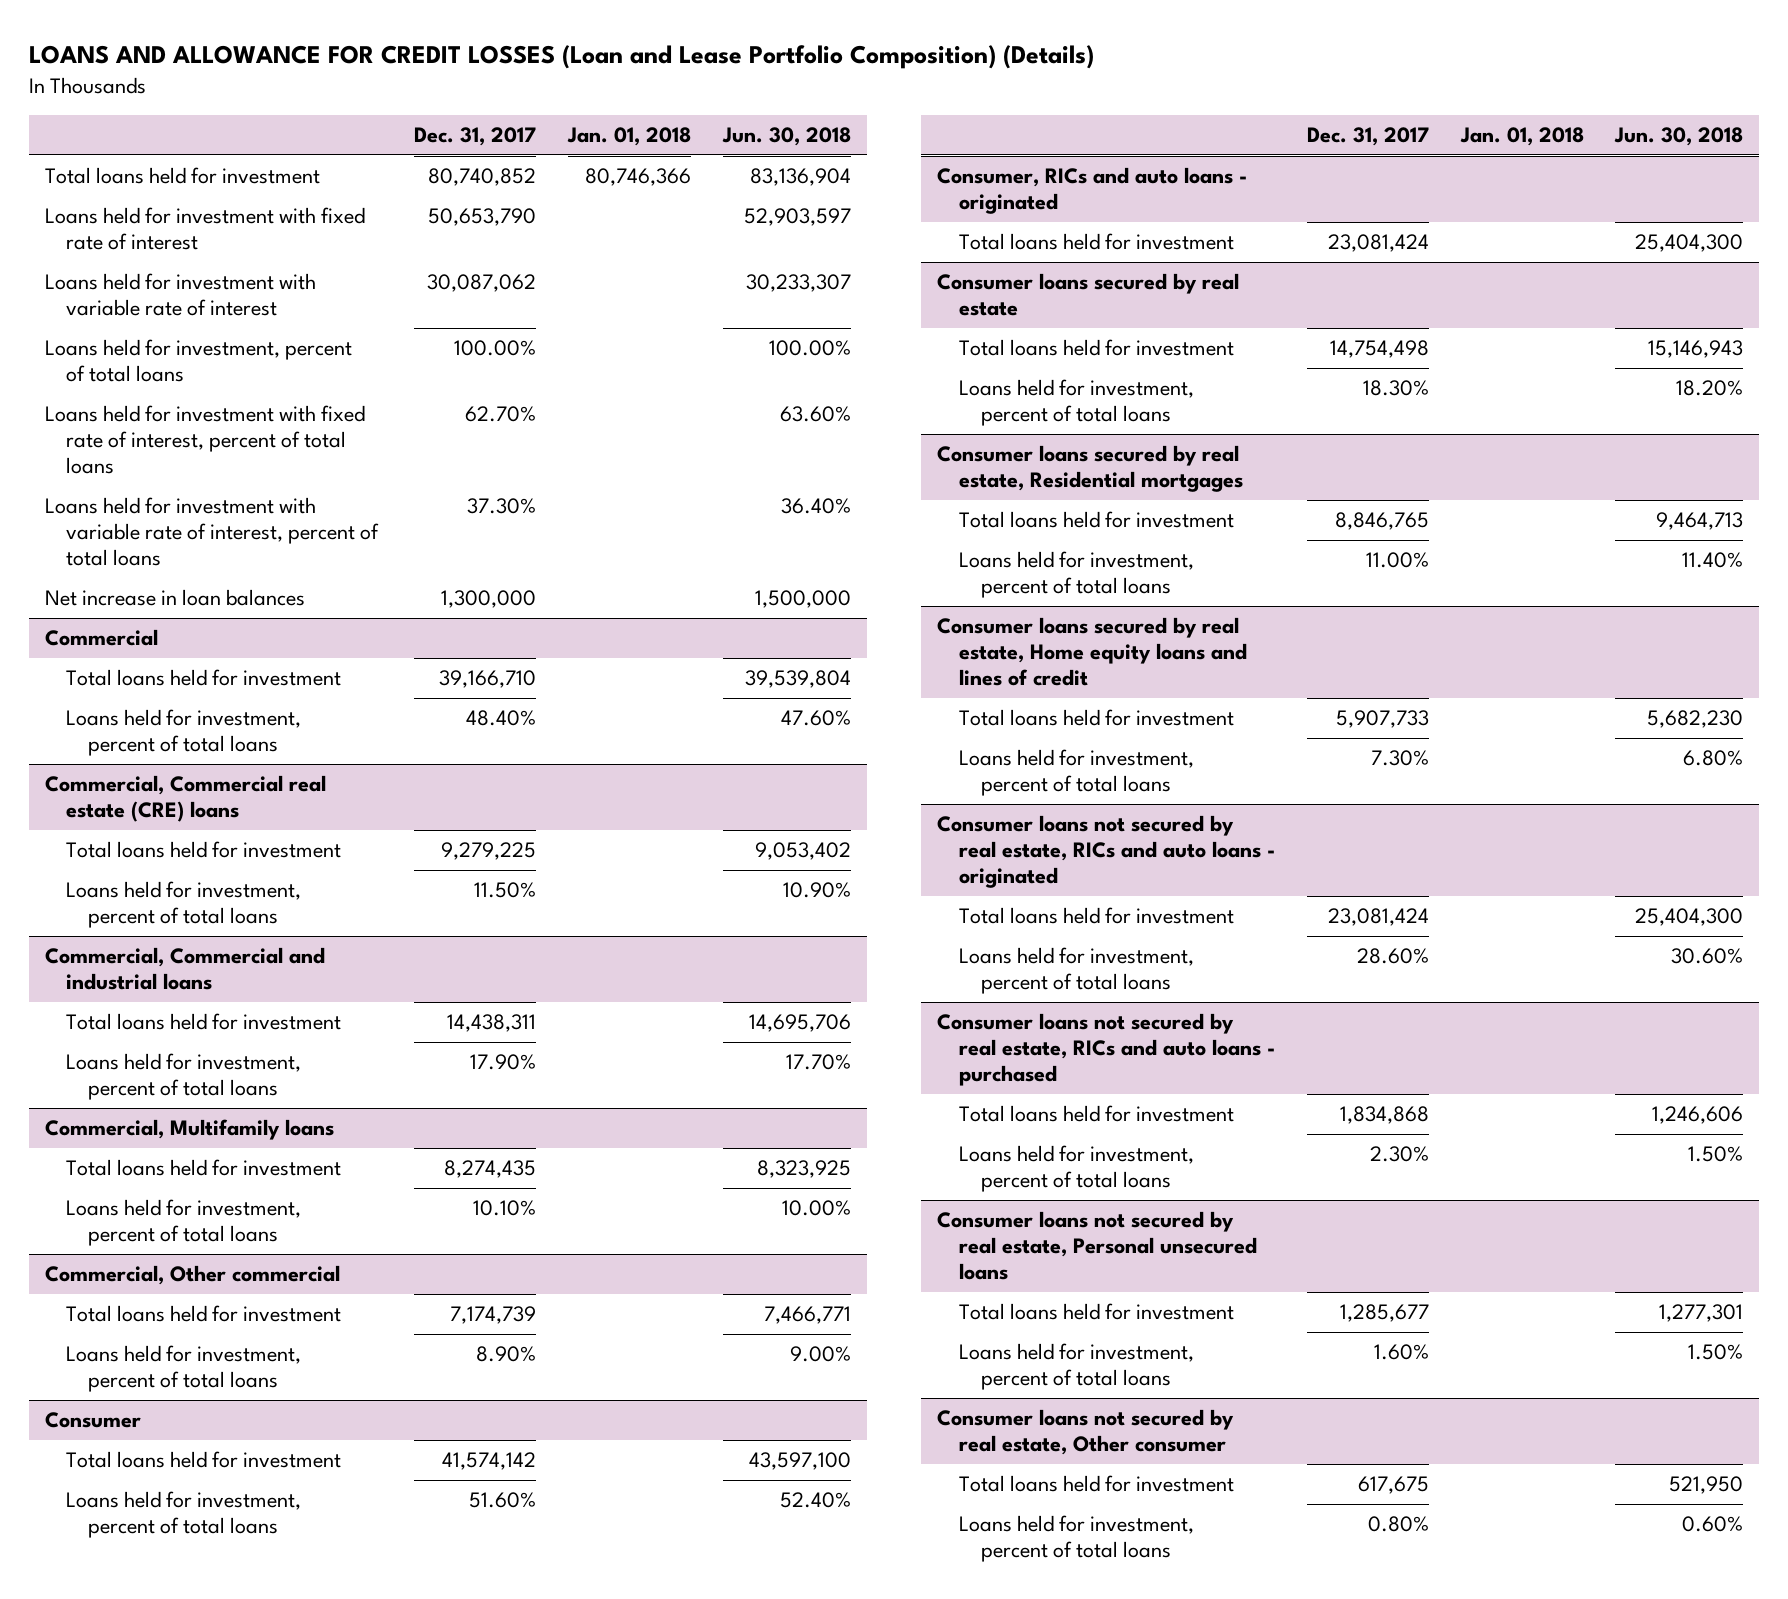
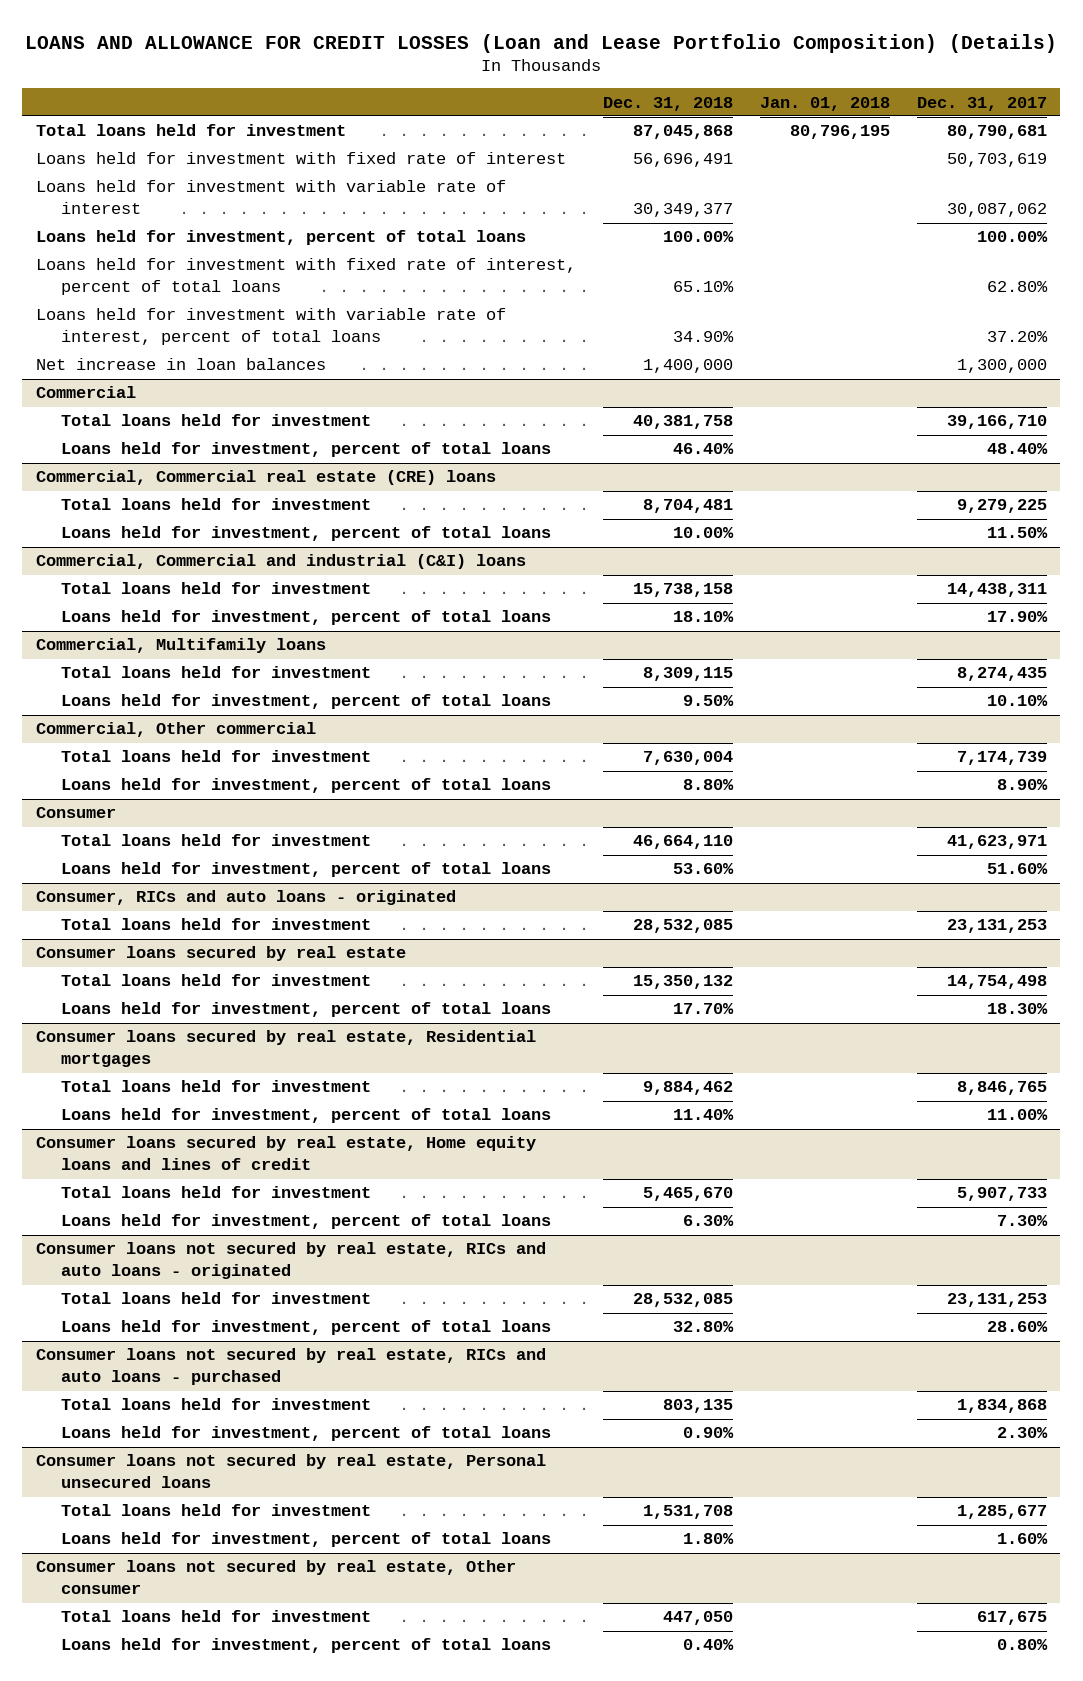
- | Dec. 31, 2017 | Jan. 01, 2018 | Jun. 30, 2018
+ | Dec. 31, 2018 | Jan. 01, 2018 | Dec. 31, 2017
- Total loans held for investment | 80,740,852 | 80,746,366 | 83,136,904
- Loans held for investment with fixed rate of interest | 50,653,790 | | 52,903,597
+ Total loans held for investment | 87,045,868 | 80,796,195 | 80,790,681
+ Loans held for investment with fixed rate of interest | 56,696,491 | | 50,703,619
- Loans held for investment with fixed rate of interest, percent of total loans | 62.70% | | 63.60%
- Loans held for investment with variable rate of interest, percent of total loans | 37.30% | | 36.40%
+ Loans held for investment with fixed rate of interest, percent of total loans | 65.10% | | 62.80%
+ Loans held for investment with variable rate of interest, percent of total loans | 34.90% | | 37.20%
- Commercial, Commercial and industrial loans
+ Commercial, Commercial and industrial (C&I) loans
@ Consumer
- Total loans held for investment | 41,574,142 | | 43,597,100
+ Total loans held for investment | 46,664,110 | | 41,623,971
@ Consumer, RICs and auto loans - originated
- Total loans held for investment | 23,081,424 | | 25,404,300
+ Total loans held for investment | 28,532,085 | | 23,131,253
@ Consumer loans not secured by real estate, RICs and auto loans - originated
- Total loans held for investment | 23,081,424 | | 25,404,300
+ Total loans held for investment | 28,532,085 | | 23,131,253

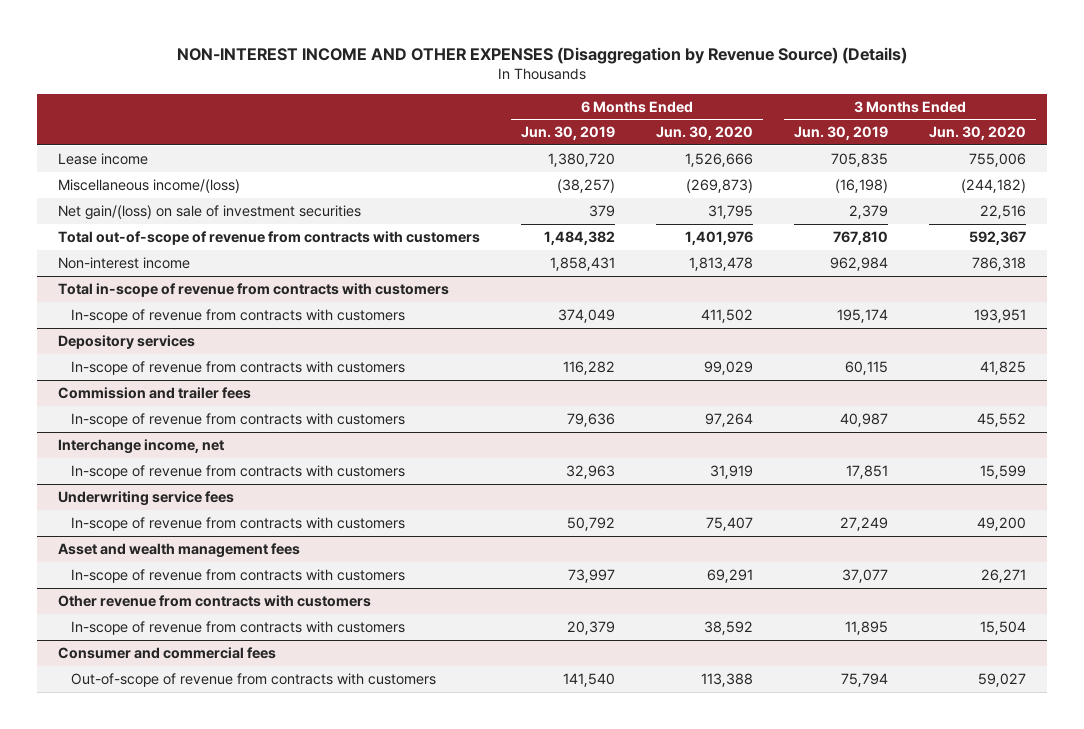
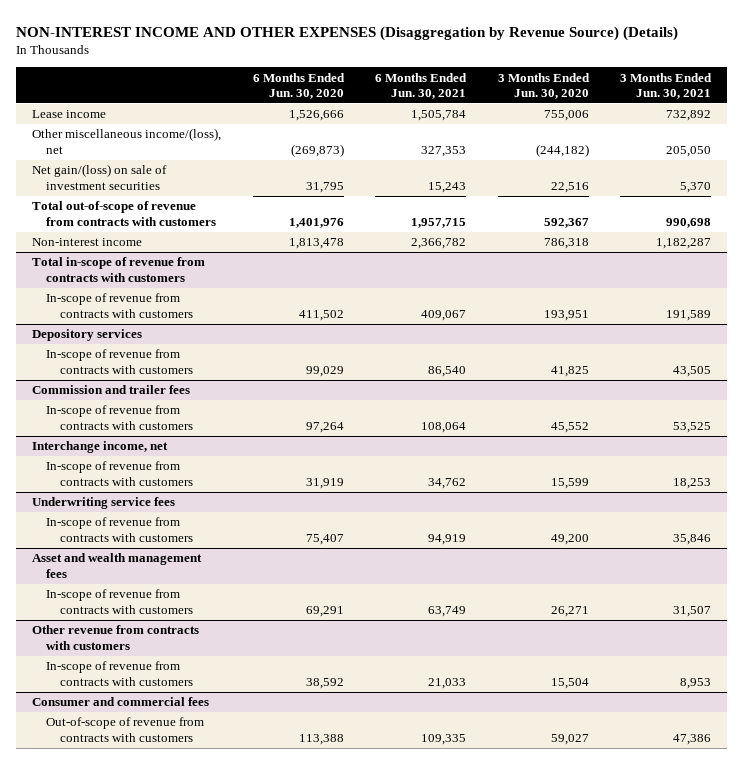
- | 6 Months Ended Jun. 30, 2019 | 6 Months Ended Jun. 30, 2020 | 3 Months Ended Jun. 30, 2019 | 3 Months Ended Jun. 30, 2020
+ | 6 Months Ended Jun. 30, 2020 | 6 Months Ended Jun. 30, 2021 | 3 Months Ended Jun. 30, 2020 | 3 Months Ended Jun. 30, 2021
- Miscellaneous income/(loss) | (38,257) | (269,873) | (16,198) | (244,182)
+ Other miscellaneous income/(loss), net | (269,873) | 327,353 | (244,182) | 205,050

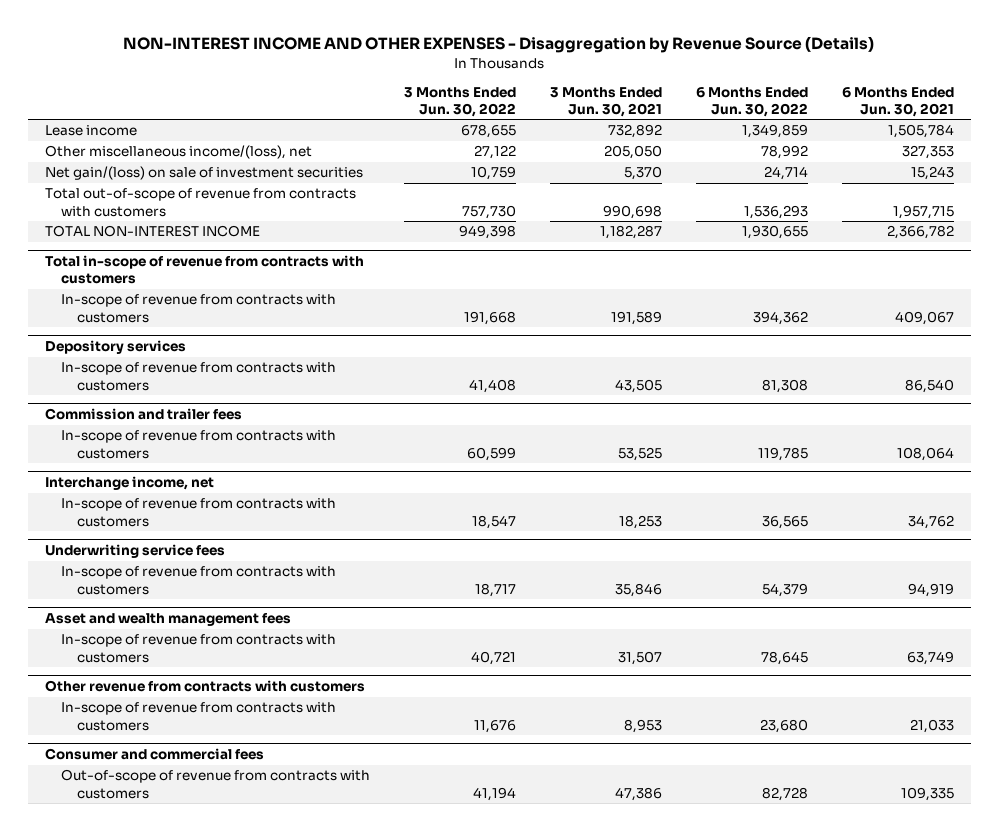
- NON-INTEREST INCOME AND OTHER EXPENSES (Disaggregation by Revenue Source) (Details)
+ NON-INTEREST INCOME AND OTHER EXPENSES - Disaggregation by Revenue Source (Details)
- | 6 Months Ended Jun. 30, 2020 | 6 Months Ended Jun. 30, 2021 | 3 Months Ended Jun. 30, 2020 | 3 Months Ended Jun. 30, 2021
+ | 3 Months Ended Jun. 30, 2022 | 3 Months Ended Jun. 30, 2021 | 6 Months Ended Jun. 30, 2022 | 6 Months Ended Jun. 30, 2021
- Non-interest income | 1,813,478 | 2,366,782 | 786,318 | 1,182,287
+ TOTAL NON-INTEREST INCOME | 949,398 | 1,182,287 | 1,930,655 | 2,366,782

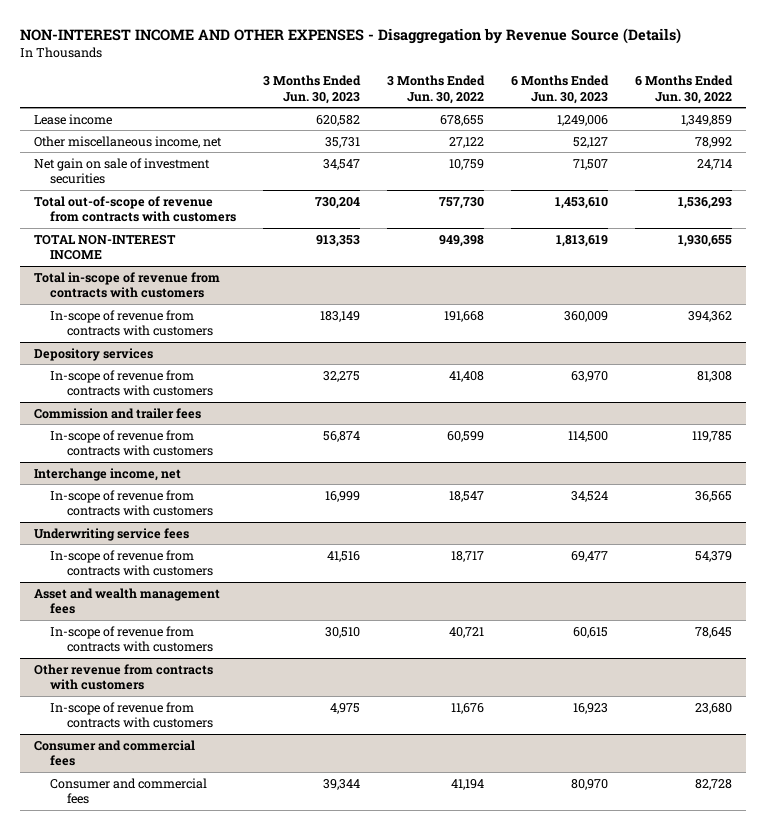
- | 3 Months Ended Jun. 30, 2022 | 3 Months Ended Jun. 30, 2021 | 6 Months Ended Jun. 30, 2022 | 6 Months Ended Jun. 30, 2021
+ | 3 Months Ended Jun. 30, 2023 | 3 Months Ended Jun. 30, 2022 | 6 Months Ended Jun. 30, 2023 | 6 Months Ended Jun. 30, 2022
- Other miscellaneous income/(loss), net | 27,122 | 205,050 | 78,992 | 327,353
- Net gain/(loss) on sale of investment securities | 10,759 | 5,370 | 24,714 | 15,243
+ Other miscellaneous income, net | 35,731 | 27,122 | 52,127 | 78,992
+ Net gain on sale of investment securities | 34,547 | 10,759 | 71,507 | 24,714
@ Consumer and commercial fees
- Out-of-scope of revenue from contracts with customers | 41,194 | 47,386 | 82,728 | 109,335
+ Consumer and commercial fees | 39,344 | 41,194 | 80,970 | 82,728

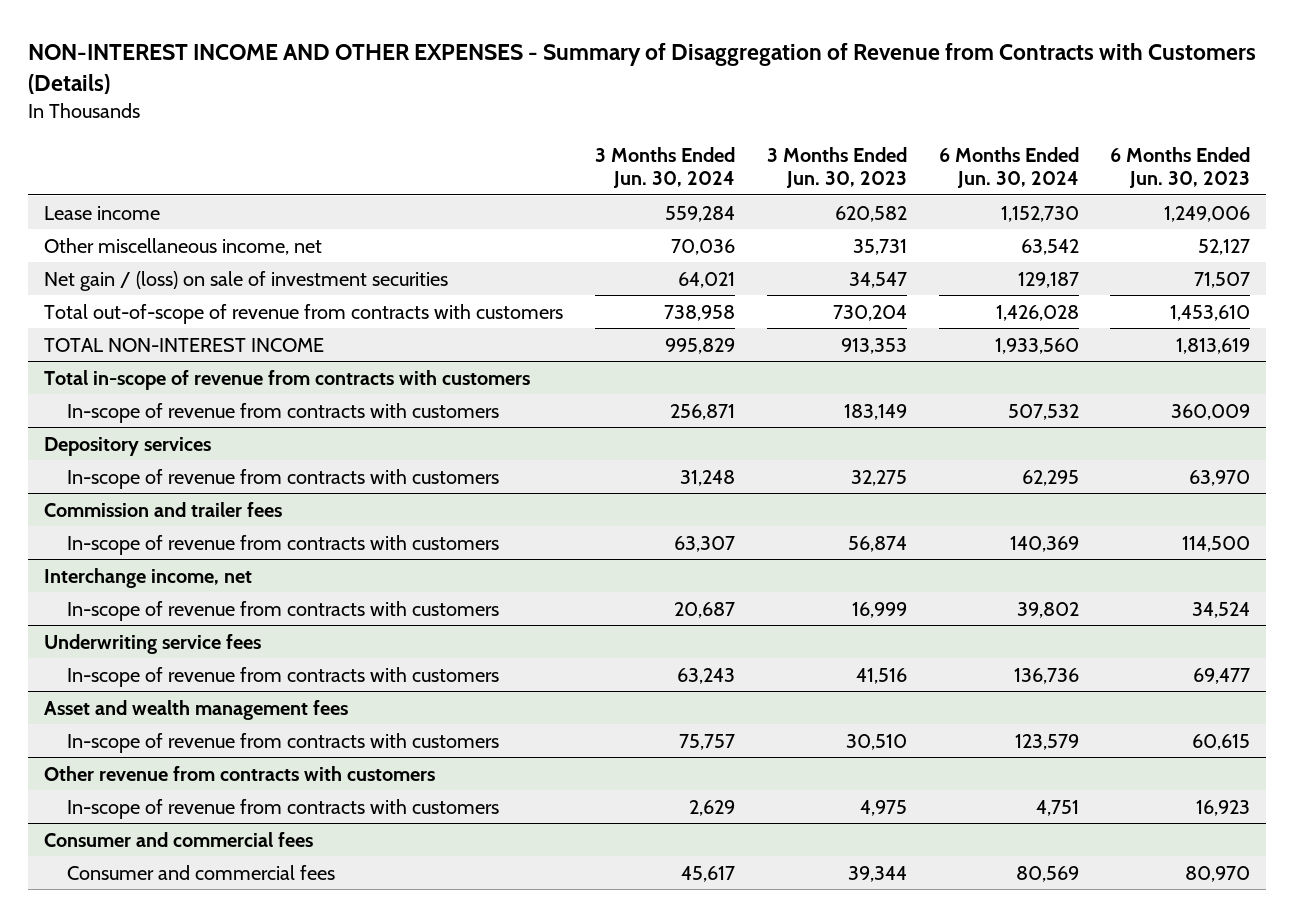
- NON-INTEREST INCOME AND OTHER EXPENSES - Disaggregation by Revenue Source (Details)
+ NON-INTEREST INCOME AND OTHER EXPENSES - Summary of Disaggregation of Revenue from Contracts with Customers (Details)
- | 3 Months Ended Jun. 30, 2023 | 3 Months Ended Jun. 30, 2022 | 6 Months Ended Jun. 30, 2023 | 6 Months Ended Jun. 30, 2022
+ | 3 Months Ended Jun. 30, 2024 | 3 Months Ended Jun. 30, 2023 | 6 Months Ended Jun. 30, 2024 | 6 Months Ended Jun. 30, 2023
- Net gain on sale of investment securities | 34,547 | 10,759 | 71,507 | 24,714
+ Net gain / (loss) on sale of investment securities | 64,021 | 34,547 | 129,187 | 71,507

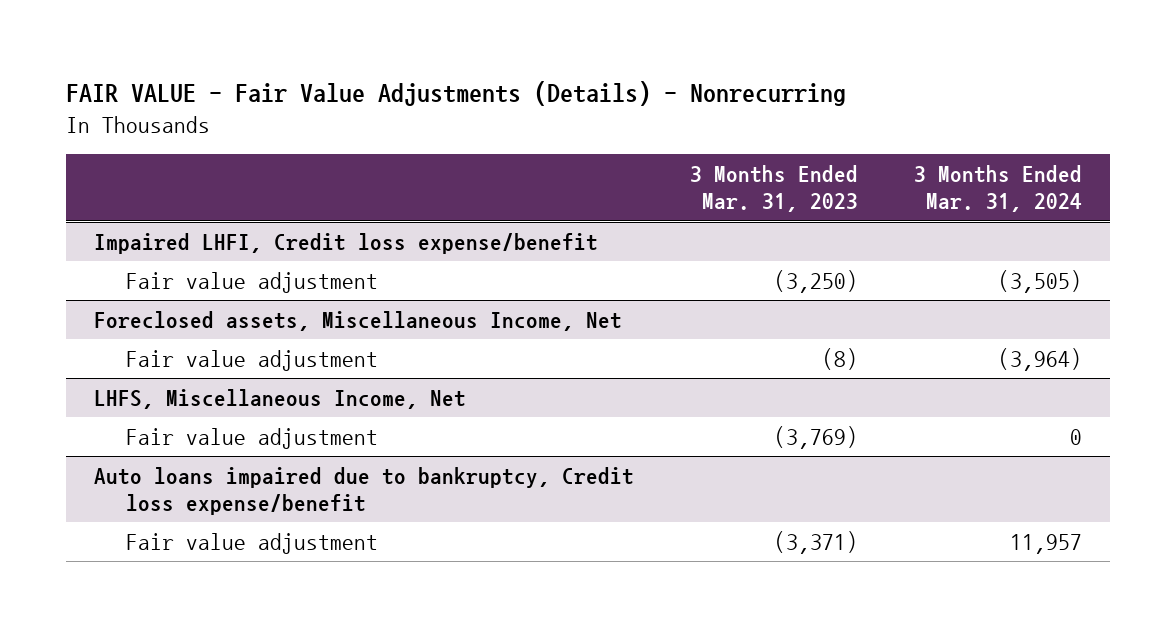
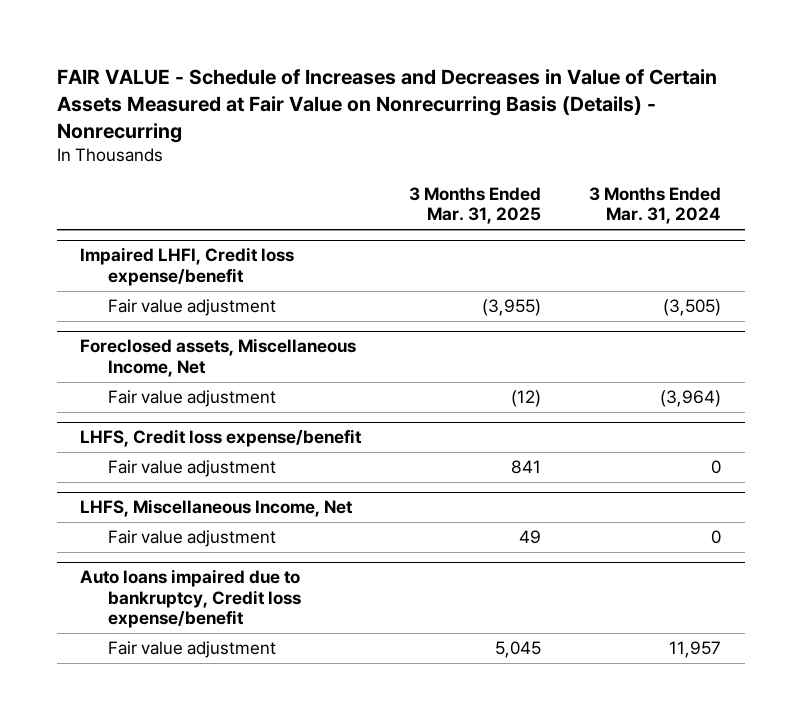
- FAIR VALUE - Fair Value Adjustments (Details) - Nonrecurring
+ FAIR VALUE - Schedule of Increases and Decreases in Value of Certain Assets Measured at Fair Value on Nonrecurring Basis (Details) - Nonrecurring
- | 3 Months Ended Mar. 31, 2023 | 3 Months Ended Mar. 31, 2024
+ | 3 Months Ended Mar. 31, 2025 | 3 Months Ended Mar. 31, 2024
+ LHFS, Credit loss expense/benefit
+ Fair value adjustment | 841 | 0

